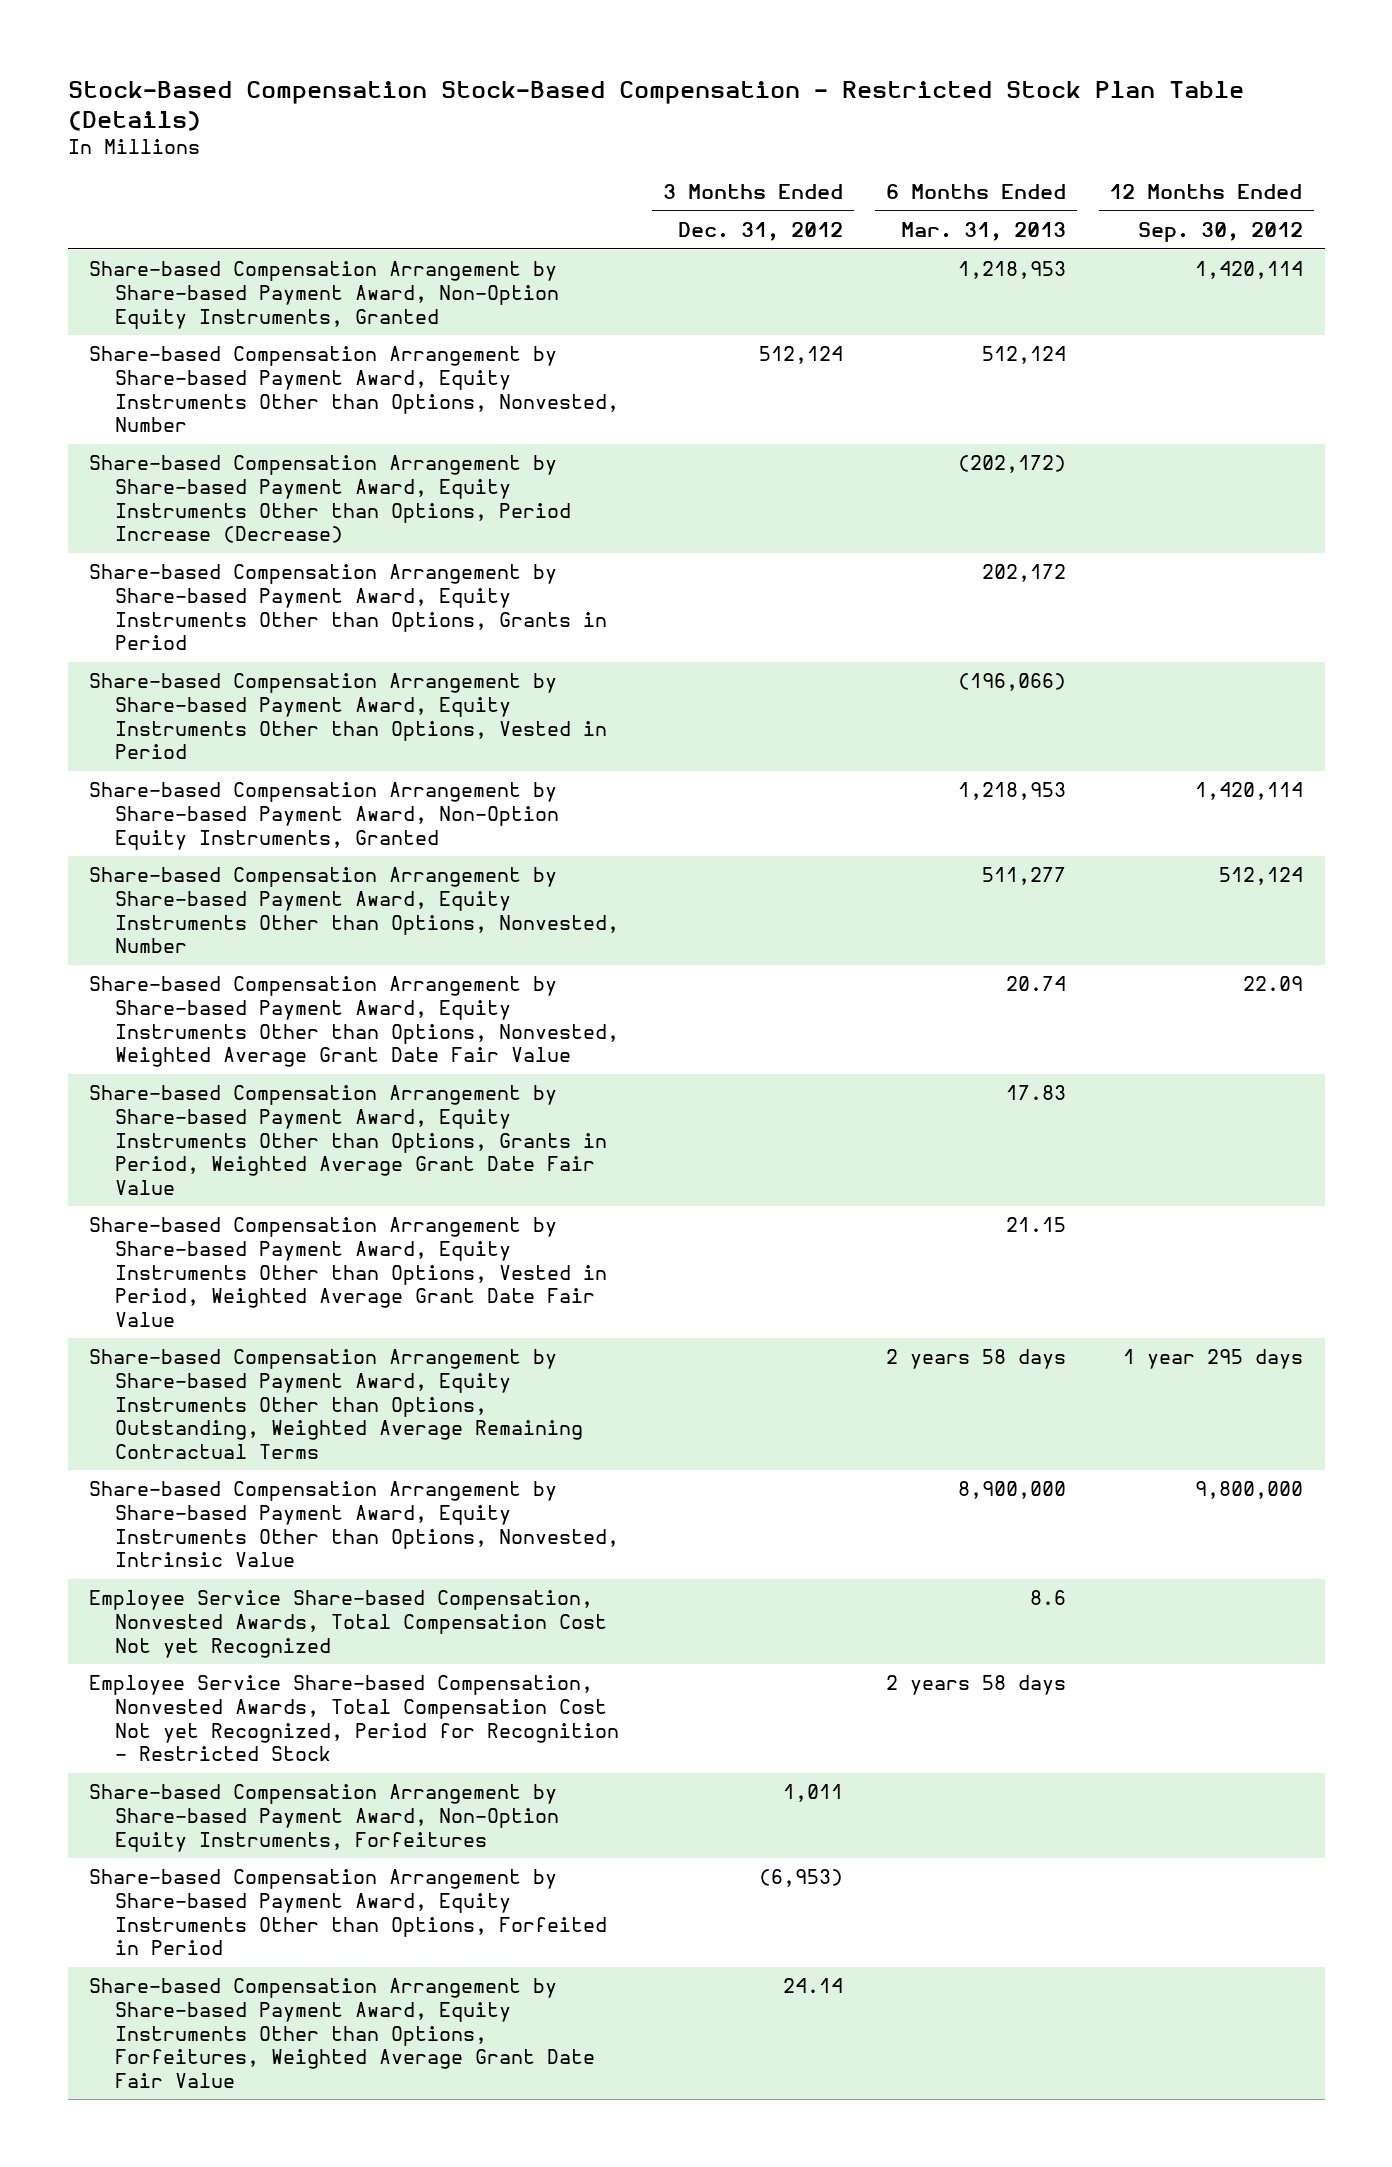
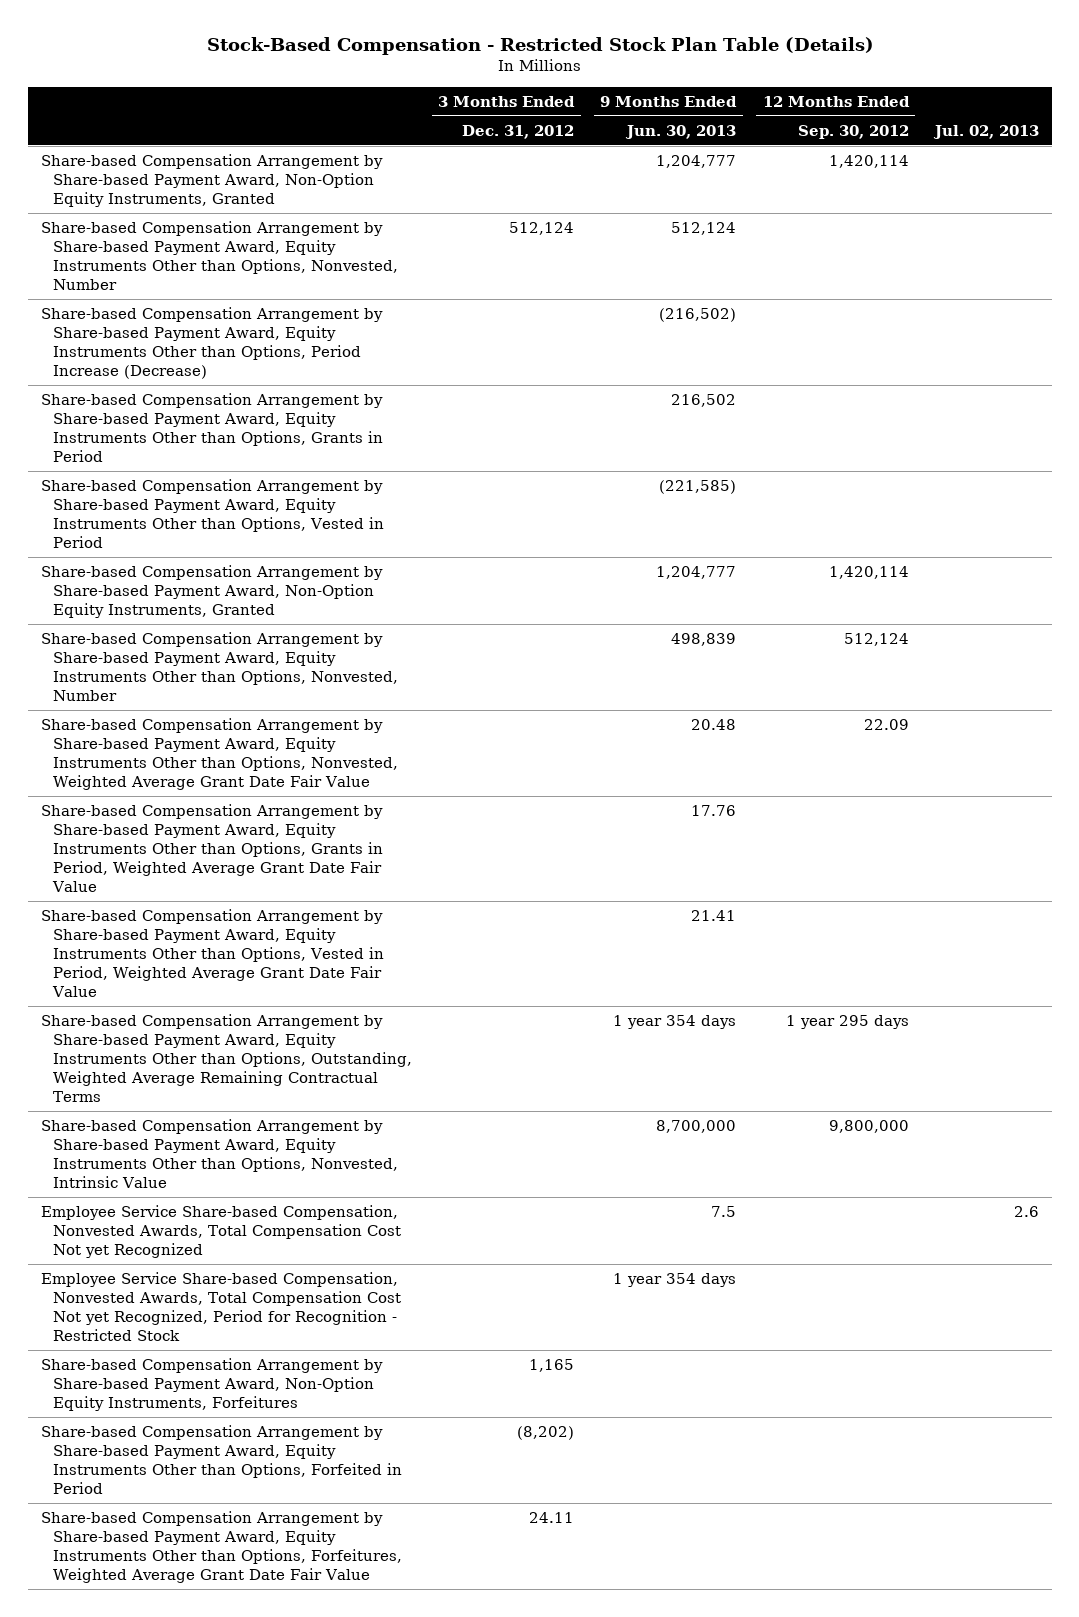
- Stock-Based Compensation Stock-Based Compensation - Restricted Stock Plan Table (Details)
+ Stock-Based Compensation - Restricted Stock Plan Table (Details)
- | 3 Months Ended Dec. 31, 2012 | 6 Months Ended Mar. 31, 2013 | 12 Months Ended Sep. 30, 2012
+ | 3 Months Ended Dec. 31, 2012 | 9 Months Ended Jun. 30, 2013 | 12 Months Ended Sep. 30, 2012 | Jul. 02, 2013
- Share-based Compensation Arrangement by Share-based Payment Award, Non-Option Equity Instruments, Forfeitures | 1,011 | |
- Share-based Compensation Arrangement by Share-based Payment Award, Equity Instruments Other than Options, Forfeited in Period | (6,953) | |
- Share-based Compensation Arrangement by Share-based Payment Award, Equity Instruments Other than Options, Forfeitures, Weighted Average Grant Date Fair Value | 24.14 | |
+ Share-based Compensation Arrangement by Share-based Payment Award, Non-Option Equity Instruments, Forfeitures | 1,165 | | |
+ Share-based Compensation Arrangement by Share-based Payment Award, Equity Instruments Other than Options, Forfeited in Period | (8,202) | | |
+ Share-based Compensation Arrangement by Share-based Payment Award, Equity Instruments Other than Options, Forfeitures, Weighted Average Grant Date Fair Value | 24.11 | | |

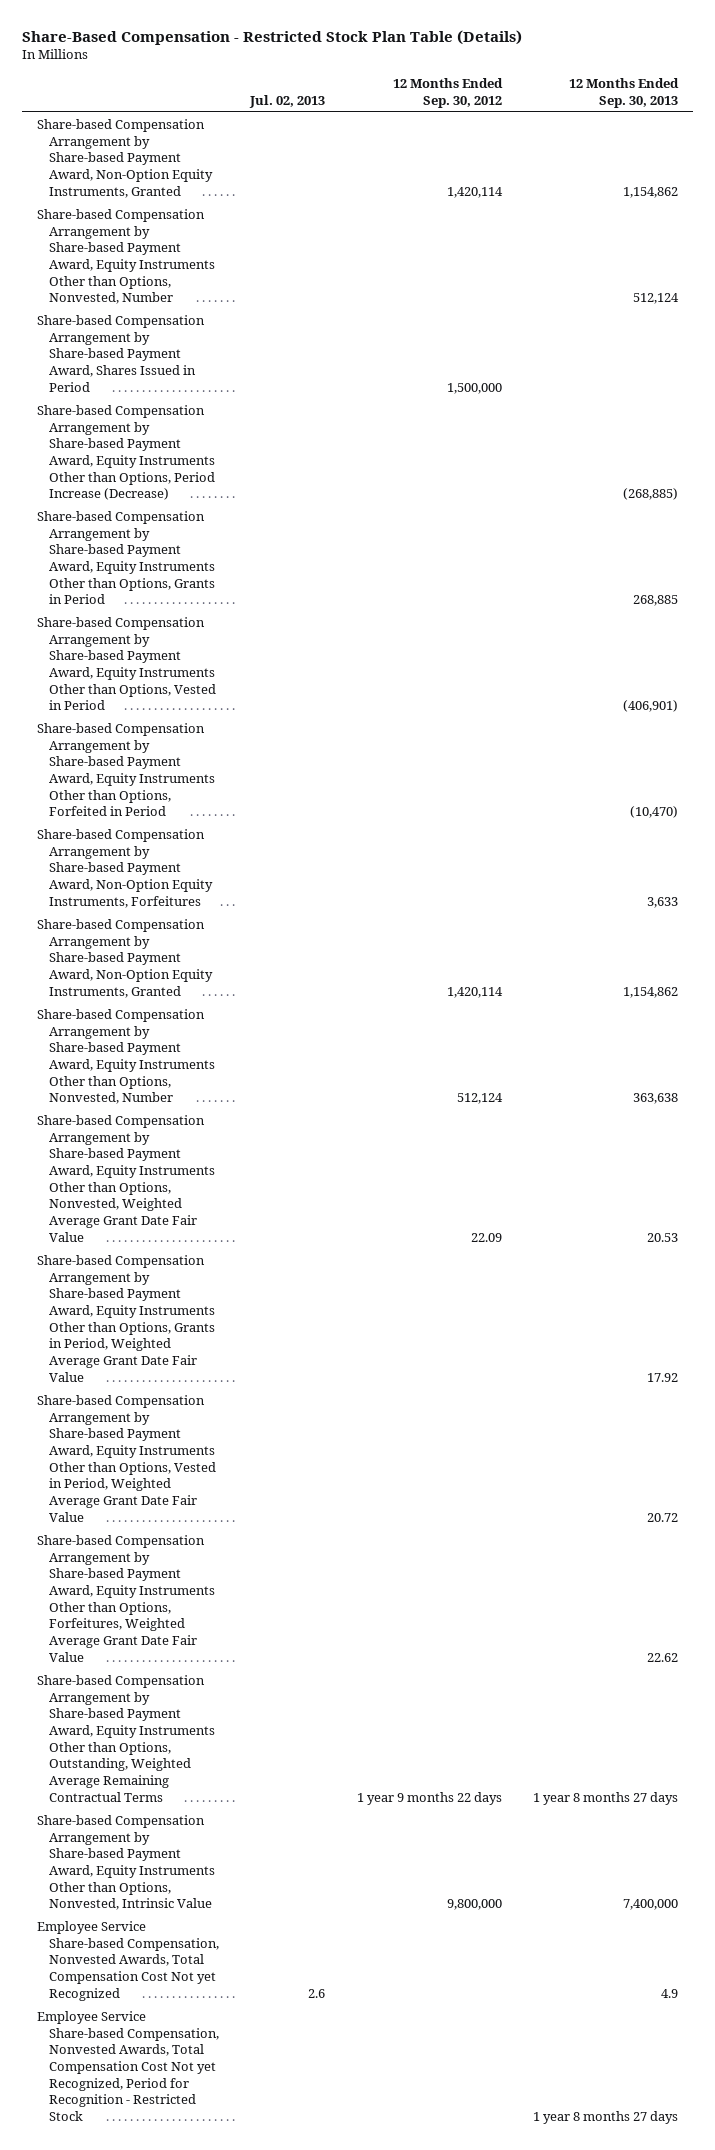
- Stock-Based Compensation - Restricted Stock Plan Table (Details)
+ Share-Based Compensation - Restricted Stock Plan Table (Details)
- | 3 Months Ended Dec. 31, 2012 | 9 Months Ended Jun. 30, 2013 | 12 Months Ended Sep. 30, 2012 | Jul. 02, 2013
+ | Jul. 02, 2013 | 12 Months Ended Sep. 30, 2012 | 12 Months Ended Sep. 30, 2013
+ Share-based Compensation Arrangement by Share-based Payment Award, Shares Issued in Period | | 1,500,000 |
moved up: Share-based Compensation Arrangement by Share-based Payment Award, Equity Instruments Other than Options, Forfeited in Period | | | (10,470)
moved up: Share-based Compensation Arrangement by Share-based Payment Award, Non-Option Equity Instruments, Forfeitures | | | 3,633
- Share-based Compensation Arrangement by Share-based Payment Award, Equity Instruments Other than Options, Outstanding, Weighted Average Remaining Contractual Terms | | 1 year 354 days | 1 year 295 days |
moved up: Share-based Compensation Arrangement by Share-based Payment Award, Equity Instruments Other than Options, Forfeitures, Weighted Average Grant Date Fair Value | | | 22.62
+ Share-based Compensation Arrangement by Share-based Payment Award, Equity Instruments Other than Options, Outstanding, Weighted Average Remaining Contractual Terms | | 1 year 9 months 22 days | 1 year 8 months 27 days

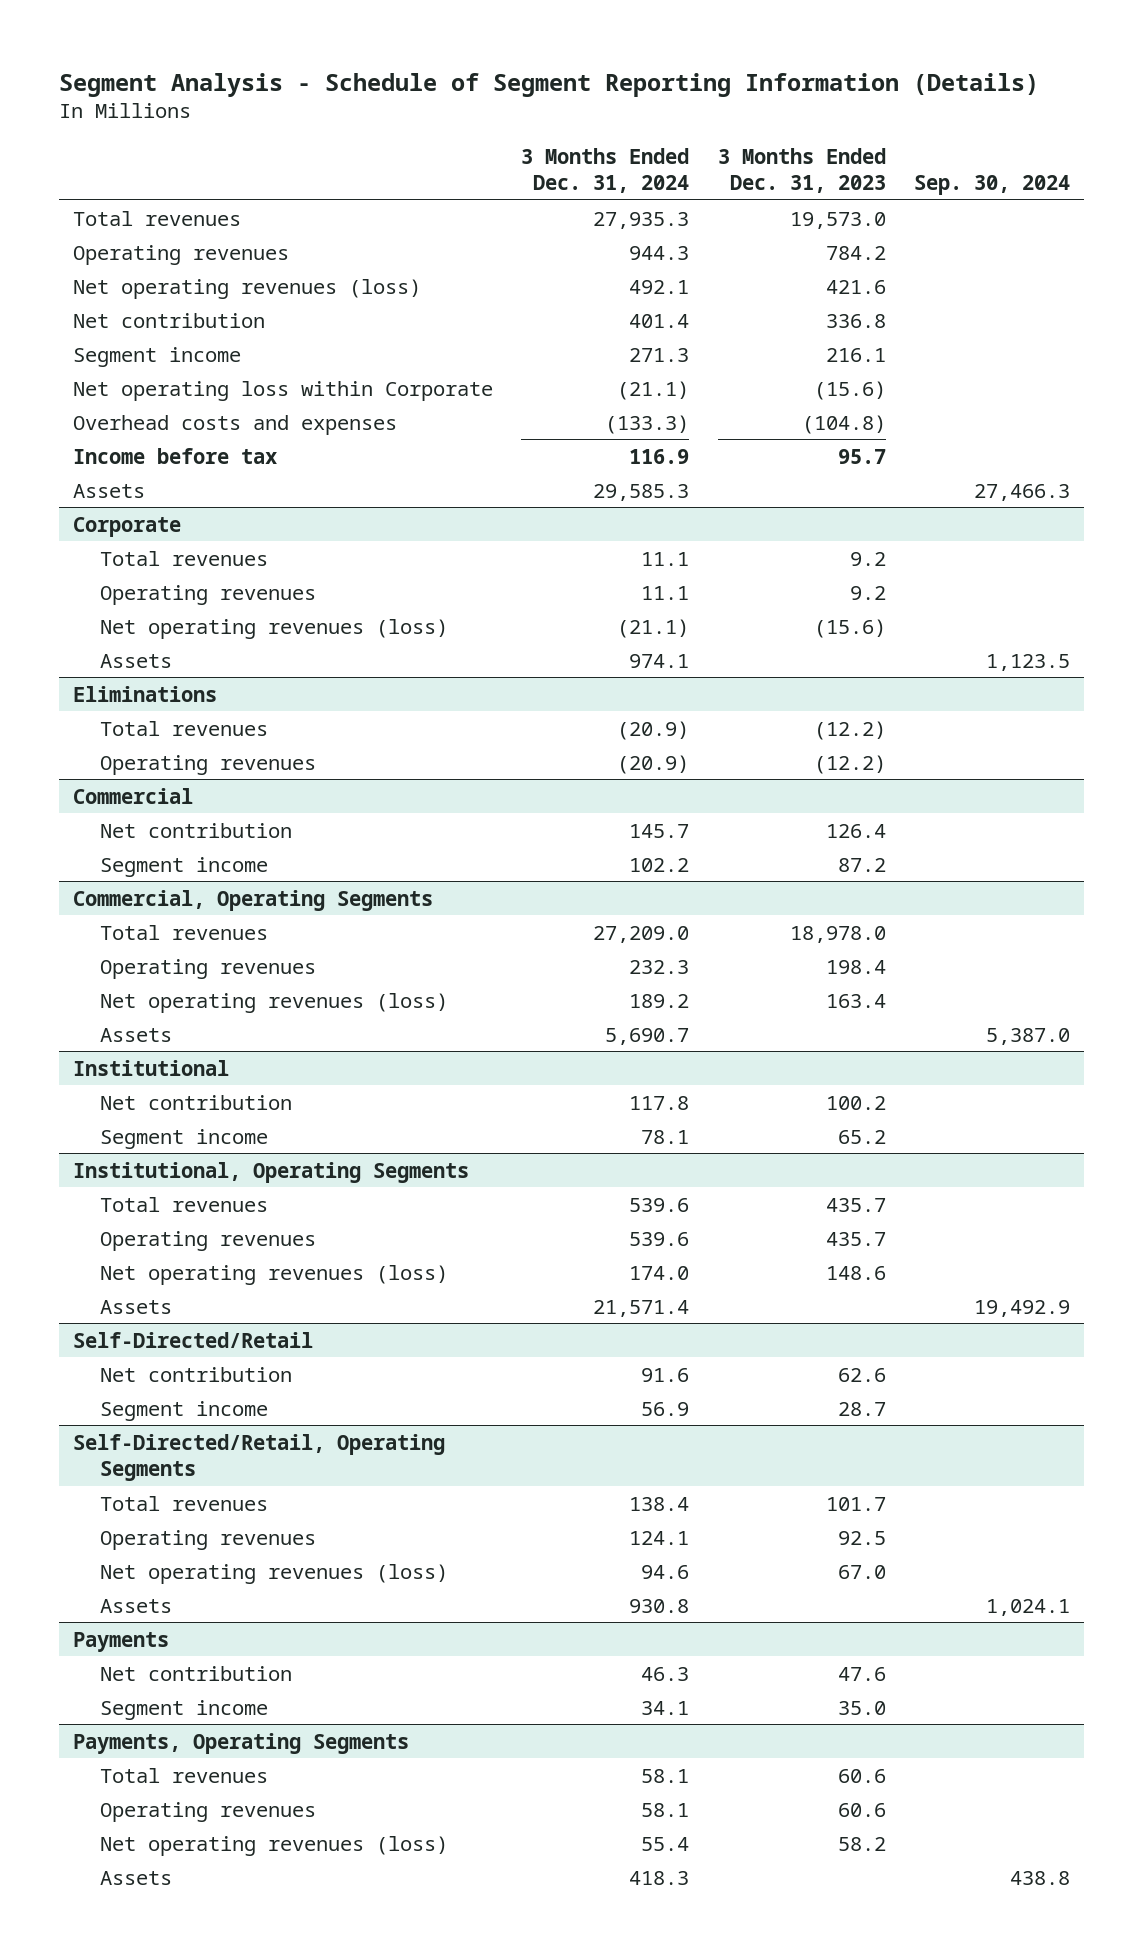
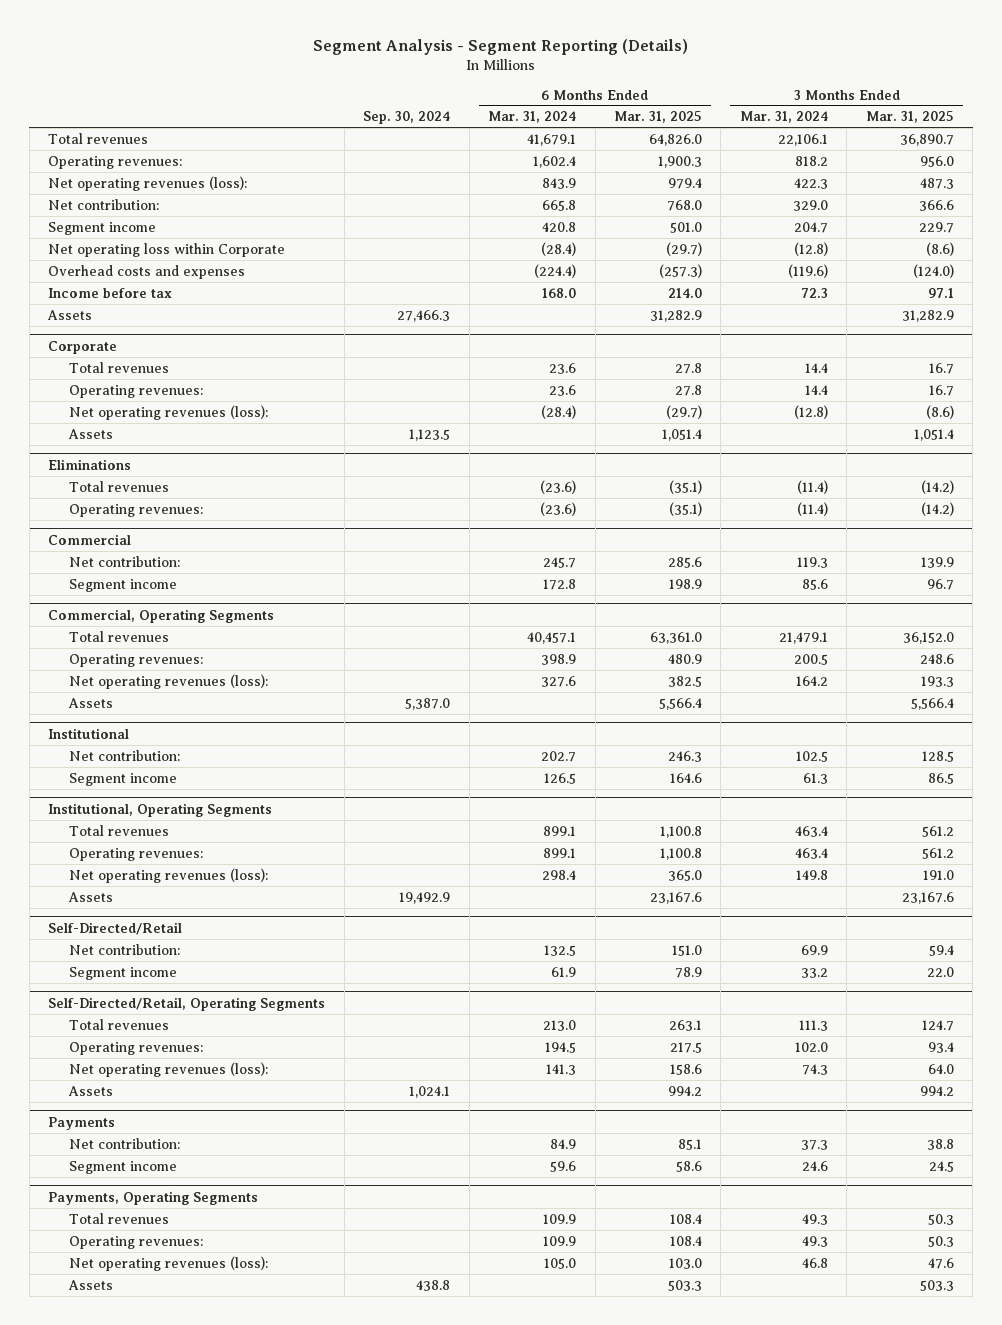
- Segment Analysis - Schedule of Segment Reporting Information (Details)
+ Segment Analysis - Segment Reporting (Details)
- | 3 Months Ended Dec. 31, 2024 | 3 Months Ended Dec. 31, 2023 | Sep. 30, 2024
+ | Sep. 30, 2024 | 6 Months Ended Mar. 31, 2024 | 6 Months Ended Mar. 31, 2025 | 3 Months Ended Mar. 31, 2024 | 3 Months Ended Mar. 31, 2025
- Operating revenues | 944.3 | 784.2 |
- Net operating revenues (loss) | 492.1 | 421.6 |
- Net contribution | 401.4 | 336.8 |
+ Operating revenues: | | 1,602.4 | 1,900.3 | 818.2 | 956.0
+ Net operating revenues (loss): | | 843.9 | 979.4 | 422.3 | 487.3
+ Net contribution: | | 665.8 | 768.0 | 329.0 | 366.6
@ Corporate
- Operating revenues | 11.1 | 9.2 |
- Net operating revenues (loss) | (21.1) | (15.6) |
+ Operating revenues: | | 23.6 | 27.8 | 14.4 | 16.7
+ Net operating revenues (loss): | | (28.4) | (29.7) | (12.8) | (8.6)
@ Eliminations
- Operating revenues | (20.9) | (12.2) |
+ Operating revenues: | | (23.6) | (35.1) | (11.4) | (14.2)
@ Commercial
- Net contribution | 145.7 | 126.4 |
+ Net contribution: | | 245.7 | 285.6 | 119.3 | 139.9
@ Commercial, Operating Segments
- Operating revenues | 232.3 | 198.4 |
- Net operating revenues (loss) | 189.2 | 163.4 |
+ Operating revenues: | | 398.9 | 480.9 | 200.5 | 248.6
+ Net operating revenues (loss): | | 327.6 | 382.5 | 164.2 | 193.3
@ Institutional
- Net contribution | 117.8 | 100.2 |
+ Net contribution: | | 202.7 | 246.3 | 102.5 | 128.5
@ Institutional, Operating Segments
- Operating revenues | 539.6 | 435.7 |
- Net operating revenues (loss) | 174.0 | 148.6 |
+ Operating revenues: | | 899.1 | 1,100.8 | 463.4 | 561.2
+ Net operating revenues (loss): | | 298.4 | 365.0 | 149.8 | 191.0
@ Self-Directed/Retail
- Net contribution | 91.6 | 62.6 |
+ Net contribution: | | 132.5 | 151.0 | 69.9 | 59.4
@ Self-Directed/Retail, Operating Segments
- Operating revenues | 124.1 | 92.5 |
- Net operating revenues (loss) | 94.6 | 67.0 |
+ Operating revenues: | | 194.5 | 217.5 | 102.0 | 93.4
+ Net operating revenues (loss): | | 141.3 | 158.6 | 74.3 | 64.0
@ Payments
- Net contribution | 46.3 | 47.6 |
+ Net contribution: | | 84.9 | 85.1 | 37.3 | 38.8
@ Payments, Operating Segments
- Operating revenues | 58.1 | 60.6 |
- Net operating revenues (loss) | 55.4 | 58.2 |
+ Operating revenues: | | 109.9 | 108.4 | 49.3 | 50.3
+ Net operating revenues (loss): | | 105.0 | 103.0 | 46.8 | 47.6

